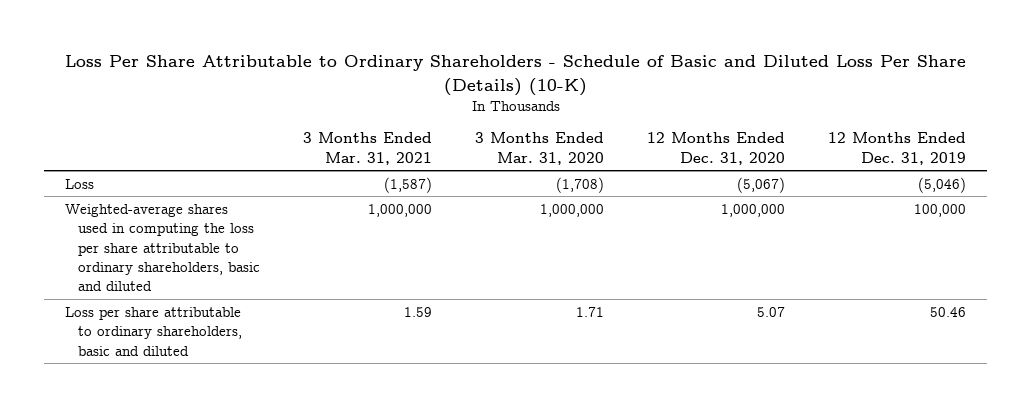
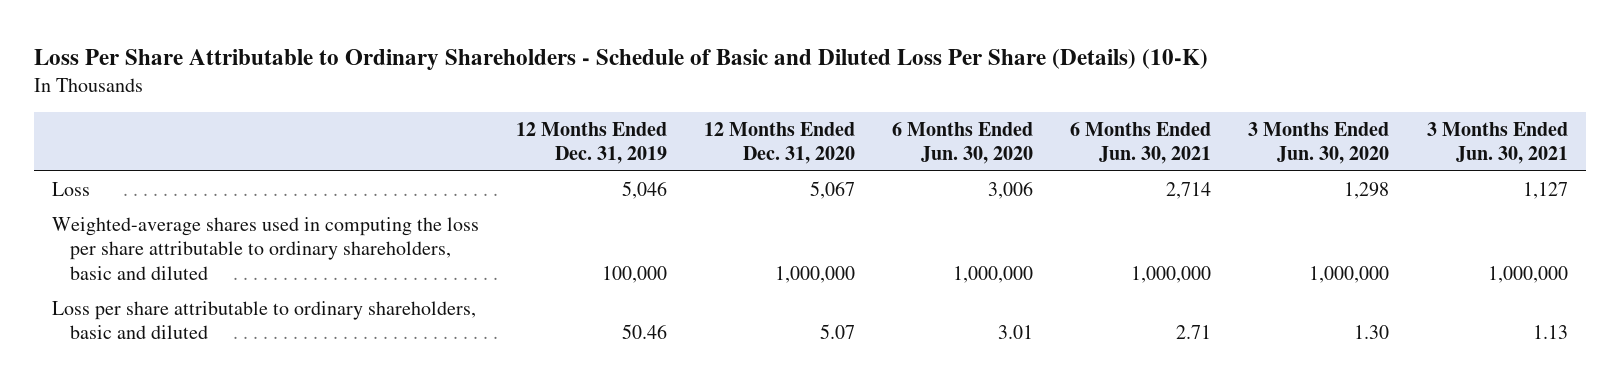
- | 3 Months Ended Mar. 31, 2021 | 3 Months Ended Mar. 31, 2020 | 12 Months Ended Dec. 31, 2020 | 12 Months Ended Dec. 31, 2019
+ | 12 Months Ended Dec. 31, 2019 | 12 Months Ended Dec. 31, 2020 | 6 Months Ended Jun. 30, 2020 | 6 Months Ended Jun. 30, 2021 | 3 Months Ended Jun. 30, 2020 | 3 Months Ended Jun. 30, 2021
- Loss | (1,587) | (1,708) | (5,067) | (5,046)
+ Loss | 5,046 | 5,067 | 3,006 | 2,714 | 1,298 | 1,127

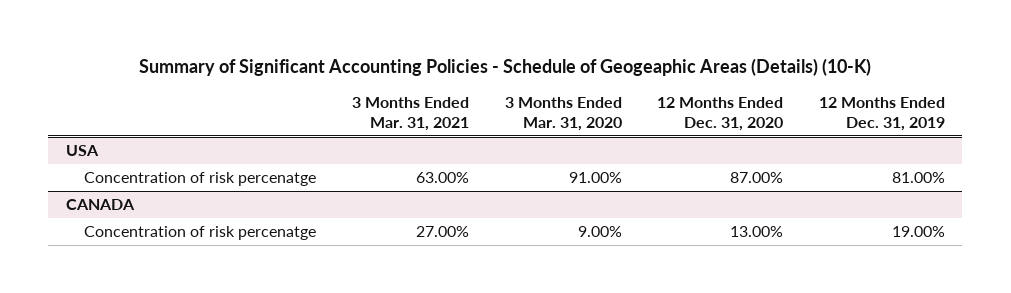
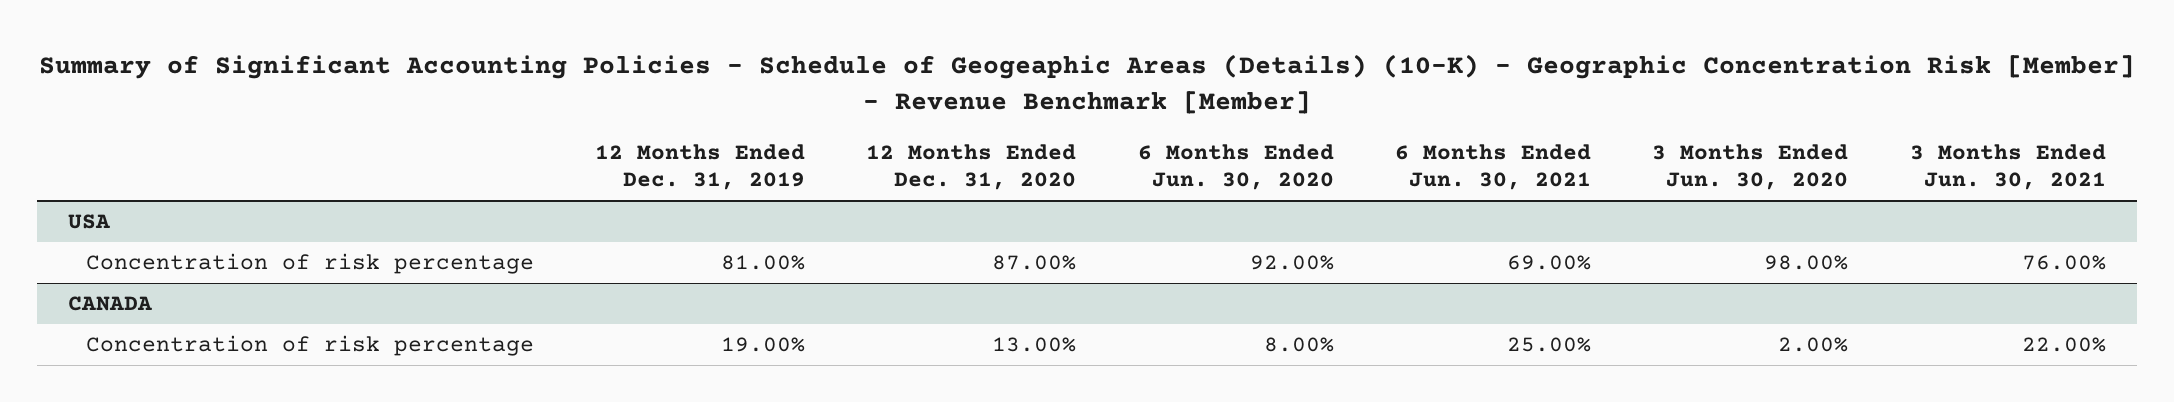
- Summary of Significant Accounting Policies - Schedule of Geogeaphic Areas (Details) (10-K)
+ Summary of Significant Accounting Policies - Schedule of Geogeaphic Areas (Details) (10-K) - Geographic Concentration Risk [Member] - Revenue Benchmark [Member]
- | 3 Months Ended Mar. 31, 2021 | 3 Months Ended Mar. 31, 2020 | 12 Months Ended Dec. 31, 2020 | 12 Months Ended Dec. 31, 2019
+ | 12 Months Ended Dec. 31, 2019 | 12 Months Ended Dec. 31, 2020 | 6 Months Ended Jun. 30, 2020 | 6 Months Ended Jun. 30, 2021 | 3 Months Ended Jun. 30, 2020 | 3 Months Ended Jun. 30, 2021
@ USA
- Concentration of risk percenatge | 63.00% | 91.00% | 87.00% | 81.00%
+ Concentration of risk percentage | 81.00% | 87.00% | 92.00% | 69.00% | 98.00% | 76.00%
@ CANADA
- Concentration of risk percenatge | 27.00% | 9.00% | 13.00% | 19.00%
+ Concentration of risk percentage | 19.00% | 13.00% | 8.00% | 25.00% | 2.00% | 22.00%

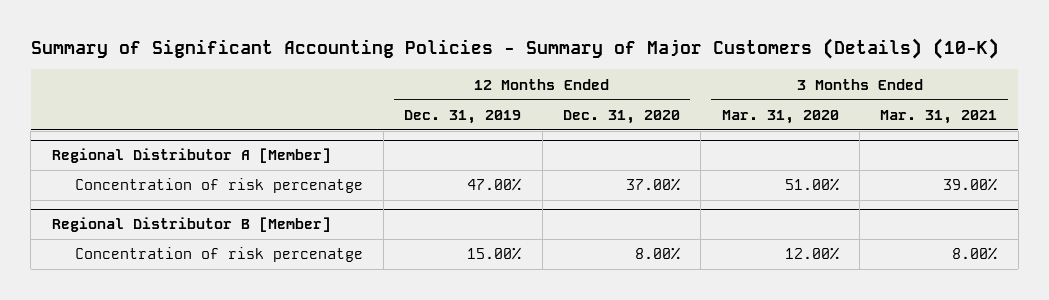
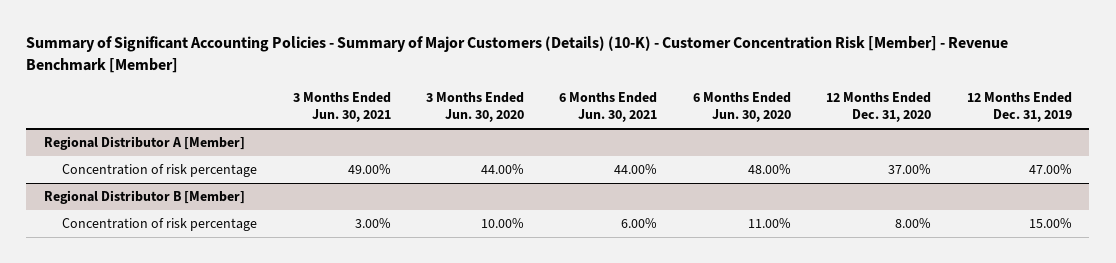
- Summary of Significant Accounting Policies - Summary of Major Customers (Details) (10-K)
+ Summary of Significant Accounting Policies - Summary of Major Customers (Details) (10-K) - Customer Concentration Risk [Member] - Revenue Benchmark [Member]
- | 12 Months Ended Dec. 31, 2019 | 12 Months Ended Dec. 31, 2020 | 3 Months Ended Mar. 31, 2020 | 3 Months Ended Mar. 31, 2021
+ | 3 Months Ended Jun. 30, 2021 | 3 Months Ended Jun. 30, 2020 | 6 Months Ended Jun. 30, 2021 | 6 Months Ended Jun. 30, 2020 | 12 Months Ended Dec. 31, 2020 | 12 Months Ended Dec. 31, 2019
@ Regional Distributor A [Member]
- Concentration of risk percenatge | 47.00% | 37.00% | 51.00% | 39.00%
+ Concentration of risk percentage | 49.00% | 44.00% | 44.00% | 48.00% | 37.00% | 47.00%
@ Regional Distributor B [Member]
- Concentration of risk percenatge | 15.00% | 8.00% | 12.00% | 8.00%
+ Concentration of risk percentage | 3.00% | 10.00% | 6.00% | 11.00% | 8.00% | 15.00%

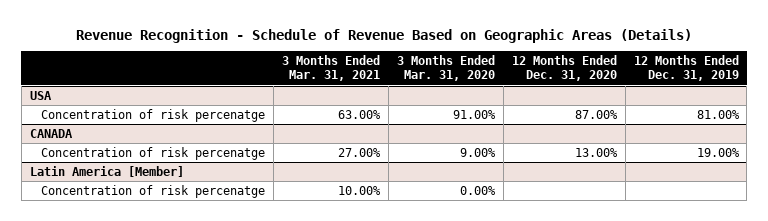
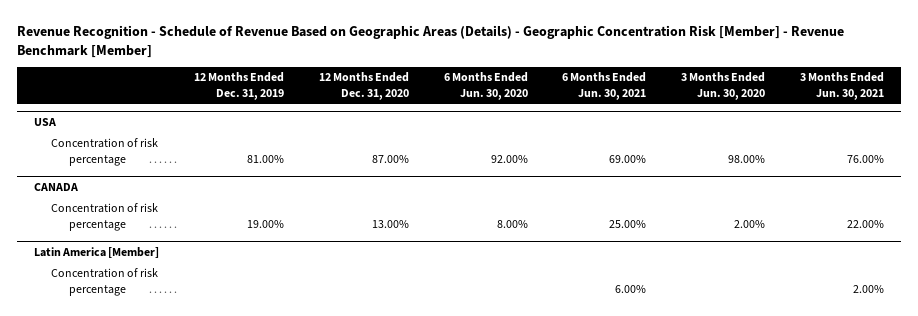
- Revenue Recognition - Schedule of Revenue Based on Geographic Areas (Details)
+ Revenue Recognition - Schedule of Revenue Based on Geographic Areas (Details) - Geographic Concentration Risk [Member] - Revenue Benchmark [Member]
- | 3 Months Ended Mar. 31, 2021 | 3 Months Ended Mar. 31, 2020 | 12 Months Ended Dec. 31, 2020 | 12 Months Ended Dec. 31, 2019
+ | 12 Months Ended Dec. 31, 2019 | 12 Months Ended Dec. 31, 2020 | 6 Months Ended Jun. 30, 2020 | 6 Months Ended Jun. 30, 2021 | 3 Months Ended Jun. 30, 2020 | 3 Months Ended Jun. 30, 2021
@ USA
- Concentration of risk percenatge | 63.00% | 91.00% | 87.00% | 81.00%
+ Concentration of risk percentage | 81.00% | 87.00% | 92.00% | 69.00% | 98.00% | 76.00%
@ CANADA
- Concentration of risk percenatge | 27.00% | 9.00% | 13.00% | 19.00%
+ Concentration of risk percentage | 19.00% | 13.00% | 8.00% | 25.00% | 2.00% | 22.00%
@ Latin America [Member]
- Concentration of risk percenatge | 10.00% | 0.00% | |
+ Concentration of risk percentage | | | | 6.00% | | 2.00%

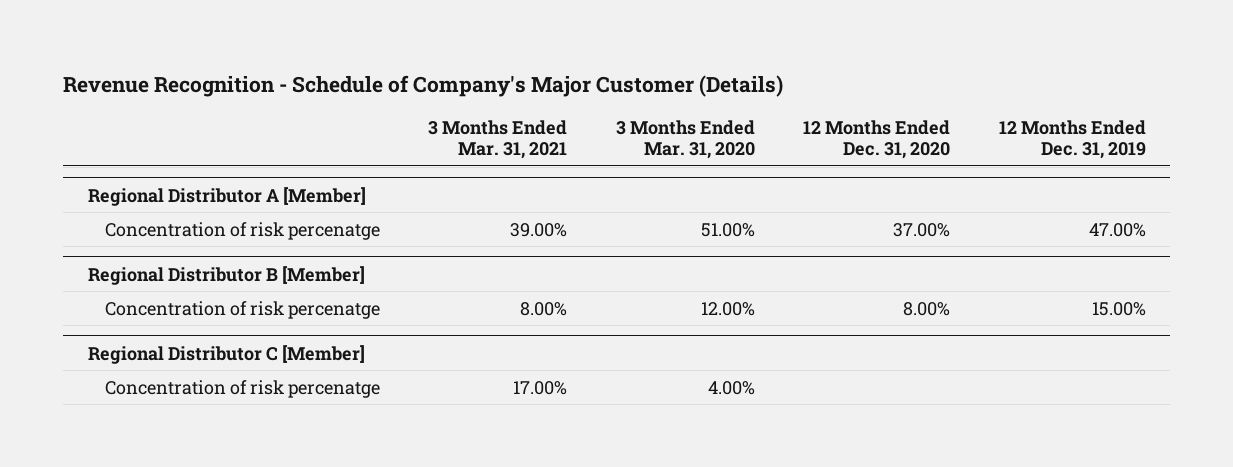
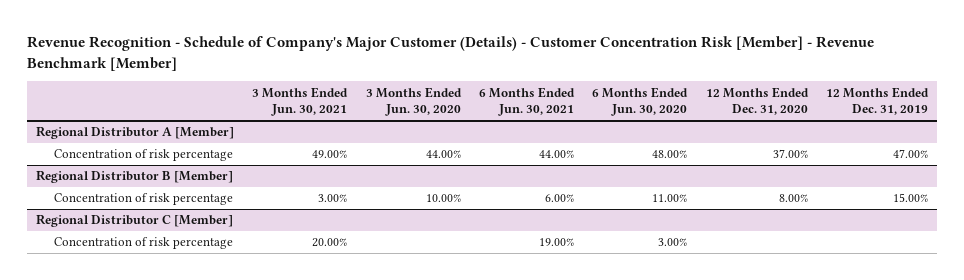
- Revenue Recognition - Schedule of Company's Major Customer (Details)
+ Revenue Recognition - Schedule of Company's Major Customer (Details) - Customer Concentration Risk [Member] - Revenue Benchmark [Member]
- | 3 Months Ended Mar. 31, 2021 | 3 Months Ended Mar. 31, 2020 | 12 Months Ended Dec. 31, 2020 | 12 Months Ended Dec. 31, 2019
+ | 3 Months Ended Jun. 30, 2021 | 3 Months Ended Jun. 30, 2020 | 6 Months Ended Jun. 30, 2021 | 6 Months Ended Jun. 30, 2020 | 12 Months Ended Dec. 31, 2020 | 12 Months Ended Dec. 31, 2019
@ Regional Distributor A [Member]
- Concentration of risk percenatge | 39.00% | 51.00% | 37.00% | 47.00%
+ Concentration of risk percentage | 49.00% | 44.00% | 44.00% | 48.00% | 37.00% | 47.00%
@ Regional Distributor B [Member]
- Concentration of risk percenatge | 8.00% | 12.00% | 8.00% | 15.00%
+ Concentration of risk percentage | 3.00% | 10.00% | 6.00% | 11.00% | 8.00% | 15.00%
@ Regional Distributor C [Member]
- Concentration of risk percenatge | 17.00% | 4.00% | |
+ Concentration of risk percentage | 20.00% | | 19.00% | 3.00% | |

